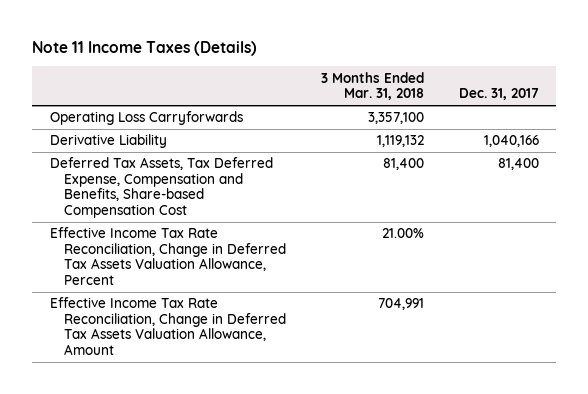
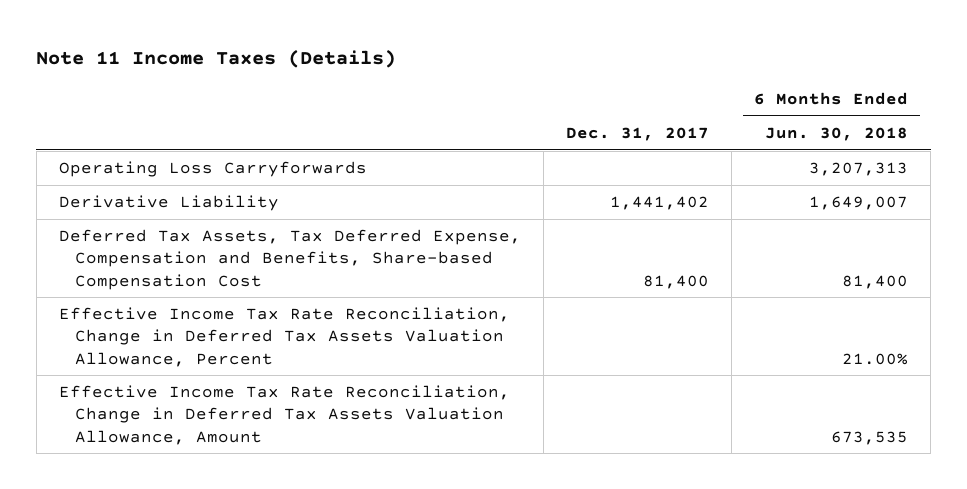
- | 3 Months Ended Mar. 31, 2018 | Dec. 31, 2017
+ | Dec. 31, 2017 | 6 Months Ended Jun. 30, 2018
- Derivative Liability | 1,119,132 | 1,040,166
+ Derivative Liability | 1,441,402 | 1,649,007

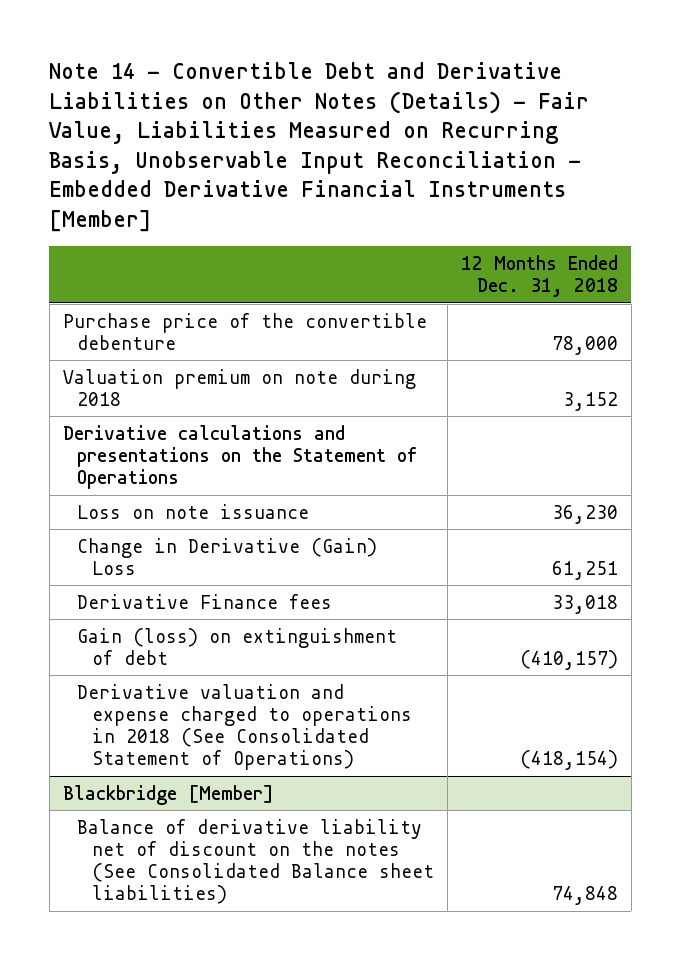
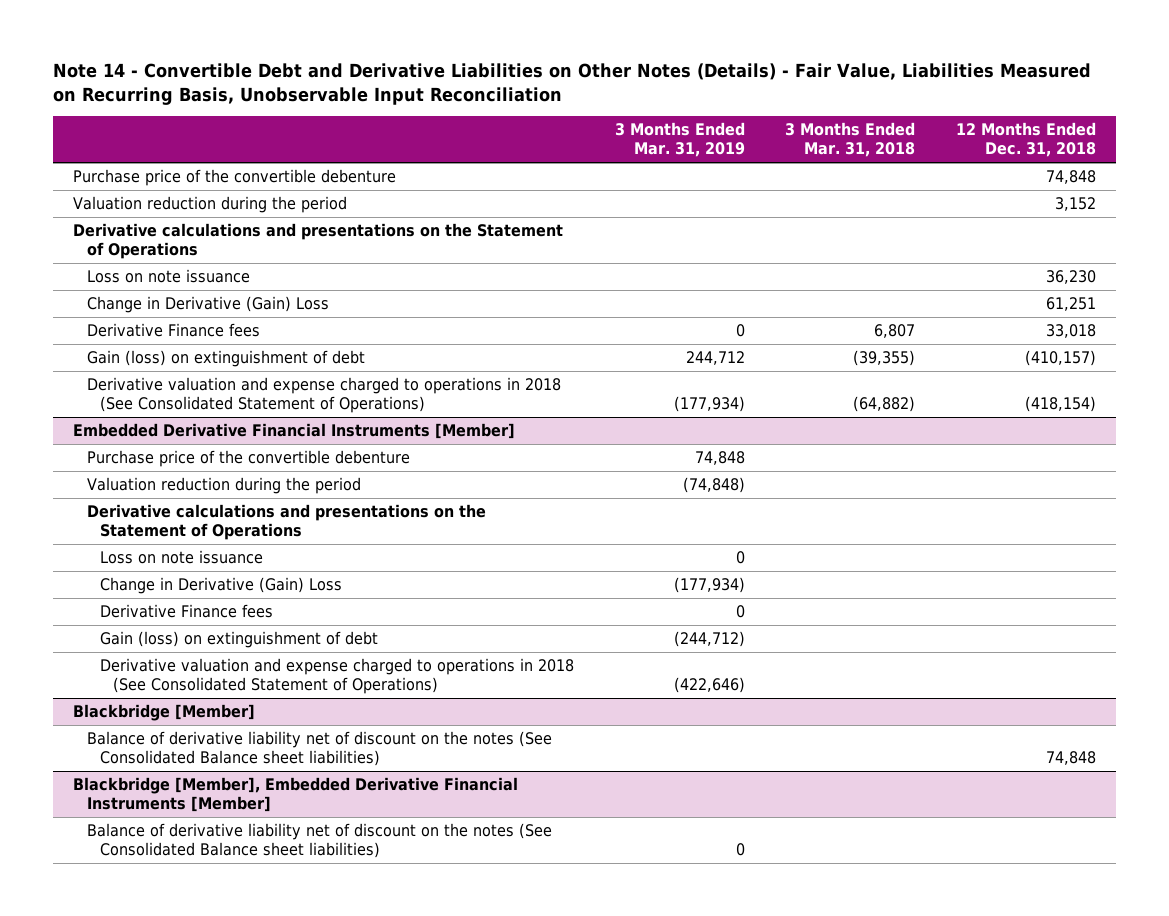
- Note 14 - Convertible Debt and Derivative Liabilities on Other Notes (Details) - Fair Value, Liabilities Measured on Recurring Basis, Unobservable Input Reconciliation - Embedded Derivative Financial Instruments [Member]
+ Note 14 - Convertible Debt and Derivative Liabilities on Other Notes (Details) - Fair Value, Liabilities Measured on Recurring Basis, Unobservable Input Reconciliation
- | 12 Months Ended Dec. 31, 2018
+ | 3 Months Ended Mar. 31, 2019 | 3 Months Ended Mar. 31, 2018 | 12 Months Ended Dec. 31, 2018
- Purchase price of the convertible debenture | 78,000
- Valuation premium on note during 2018 | 3,152
+ Purchase price of the convertible debenture | | | 74,848
+ Valuation reduction during the period | | | 3,152
+ Embedded Derivative Financial Instruments [Member]
+ Purchase price of the convertible debenture | 74,848 | |
+ Valuation reduction during the period | (74,848) | |
+ Derivative calculations and presentations on the Statement of Operations
+ Loss on note issuance | 0 | |
+ Change in Derivative (Gain) Loss | (177,934) | |
+ Derivative Finance fees | 0 | |
+ Gain (loss) on extinguishment of debt | (244,712) | |
+ Derivative valuation and expense charged to operations in 2018 (See Consolidated Statement of Operations) | (422,646) | |
+ Blackbridge [Member], Embedded Derivative Financial Instruments [Member]
+ Balance of derivative liability net of discount on the notes (See Consolidated Balance sheet liabilities) | 0 | |

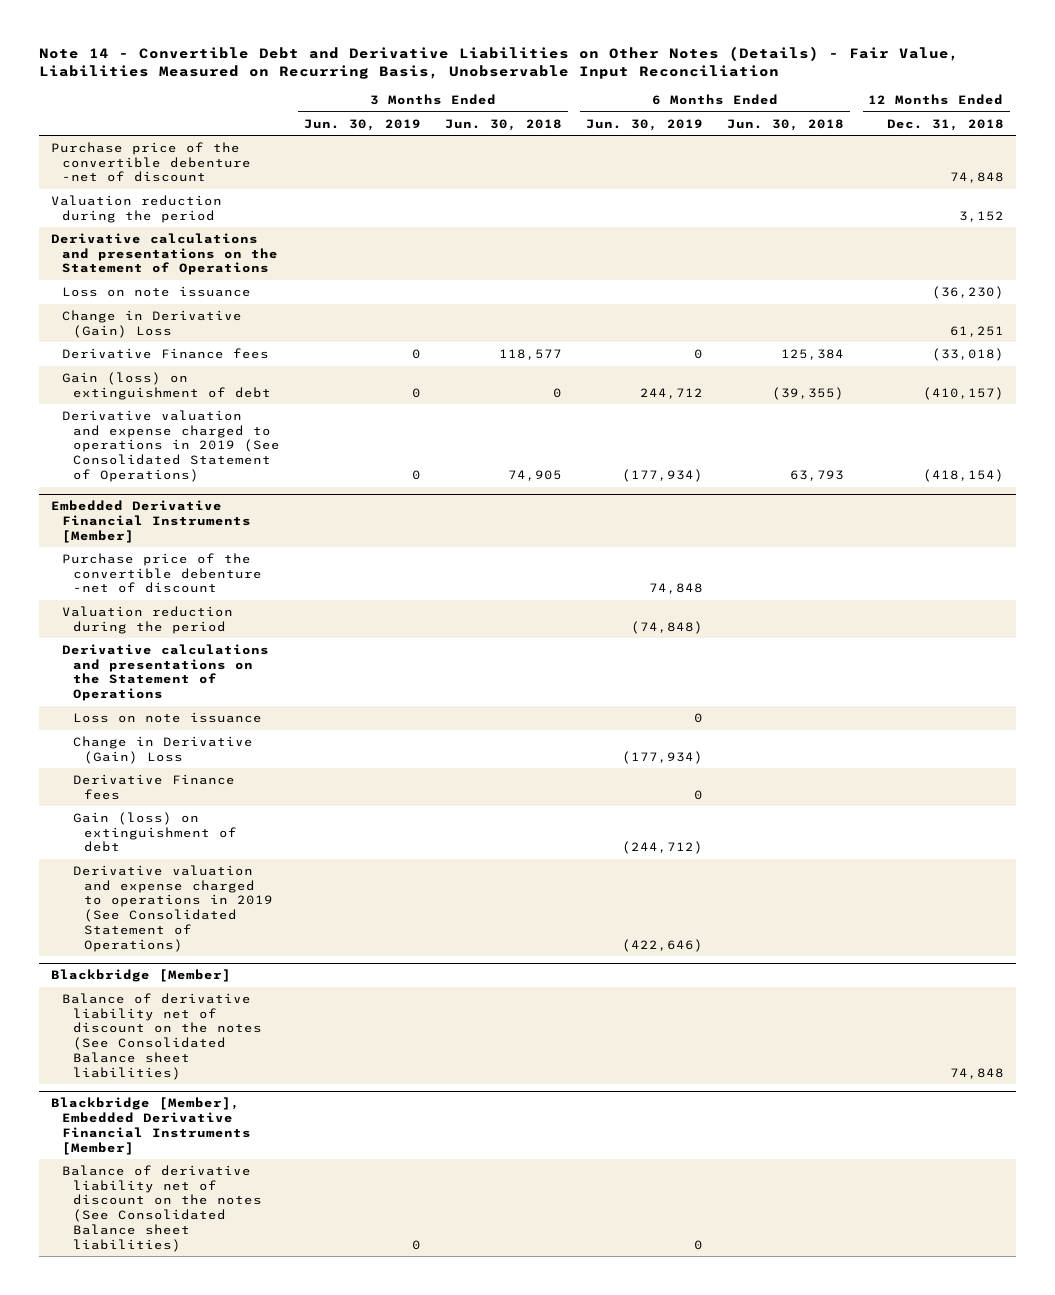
- | 3 Months Ended Mar. 31, 2019 | 3 Months Ended Mar. 31, 2018 | 12 Months Ended Dec. 31, 2018
+ | 3 Months Ended Jun. 30, 2019 | 3 Months Ended Jun. 30, 2018 | 6 Months Ended Jun. 30, 2019 | 6 Months Ended Jun. 30, 2018 | 12 Months Ended Dec. 31, 2018
- Purchase price of the convertible debenture | | | 74,848
+ Purchase price of the convertible debenture -net of discount | | | | | 74,848
- Loss on note issuance | | | 36,230
+ Loss on note issuance | | | | | (36,230)
- Derivative Finance fees | 0 | 6,807 | 33,018
+ Derivative Finance fees | 0 | 118,577 | 0 | 125,384 | (33,018)
- Derivative valuation and expense charged to operations in 2018 (See Consolidated Statement of Operations) | (177,934) | (64,882) | (418,154)
+ Derivative valuation and expense charged to operations in 2019 (See Consolidated Statement of Operations) | 0 | 74,905 | (177,934) | 63,793 | (418,154)
@ Embedded Derivative Financial Instruments [Member]
- Purchase price of the convertible debenture | 74,848 | |
+ Purchase price of the convertible debenture -net of discount | | | 74,848 | |
- Derivative valuation and expense charged to operations in 2018 (See Consolidated Statement of Operations) | (422,646) | |
+ Derivative valuation and expense charged to operations in 2019 (See Consolidated Statement of Operations) | | | (422,646) | |

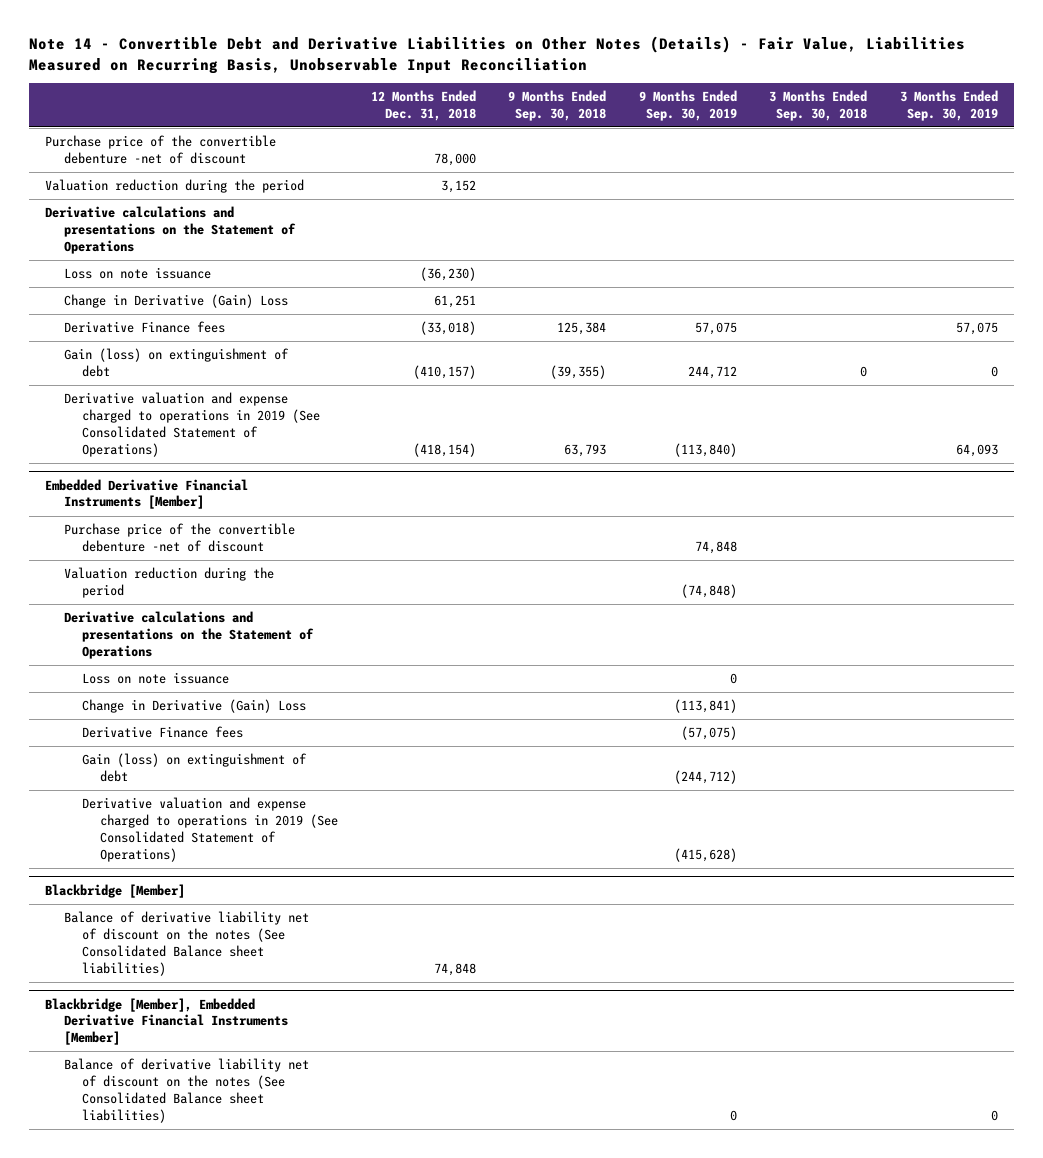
- | 3 Months Ended Jun. 30, 2019 | 3 Months Ended Jun. 30, 2018 | 6 Months Ended Jun. 30, 2019 | 6 Months Ended Jun. 30, 2018 | 12 Months Ended Dec. 31, 2018
+ | 12 Months Ended Dec. 31, 2018 | 9 Months Ended Sep. 30, 2018 | 9 Months Ended Sep. 30, 2019 | 3 Months Ended Sep. 30, 2018 | 3 Months Ended Sep. 30, 2019
- Purchase price of the convertible debenture -net of discount | | | | | 74,848
+ Purchase price of the convertible debenture -net of discount | 78,000 | | | |

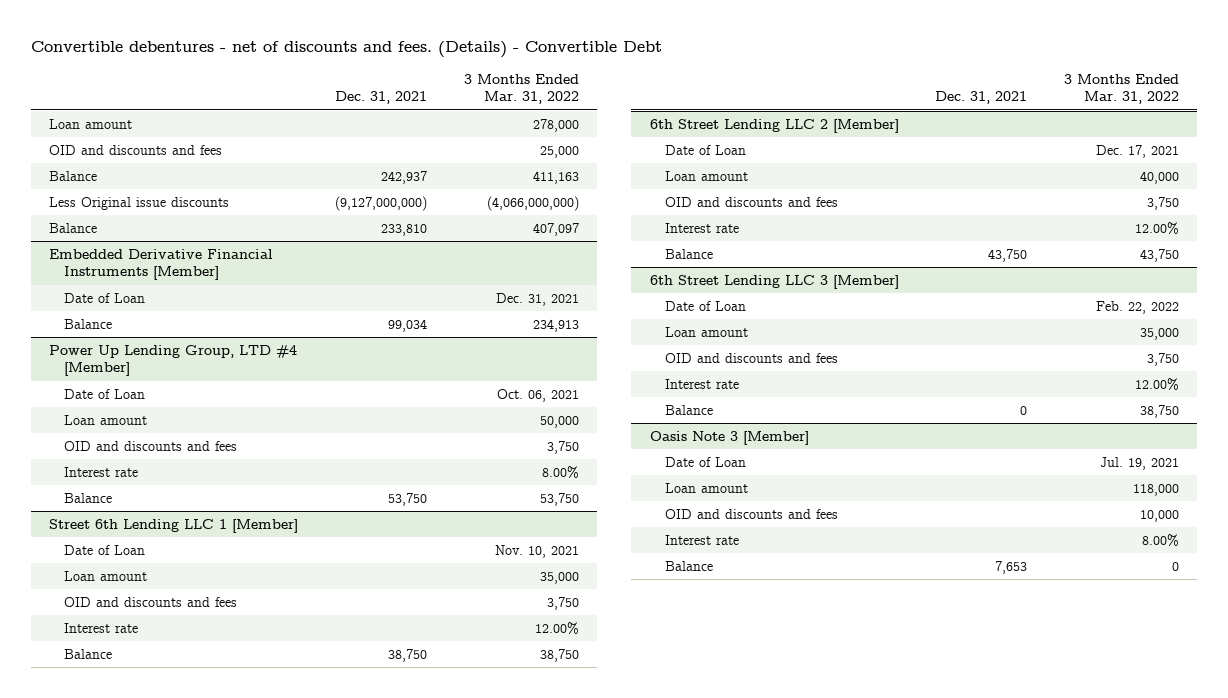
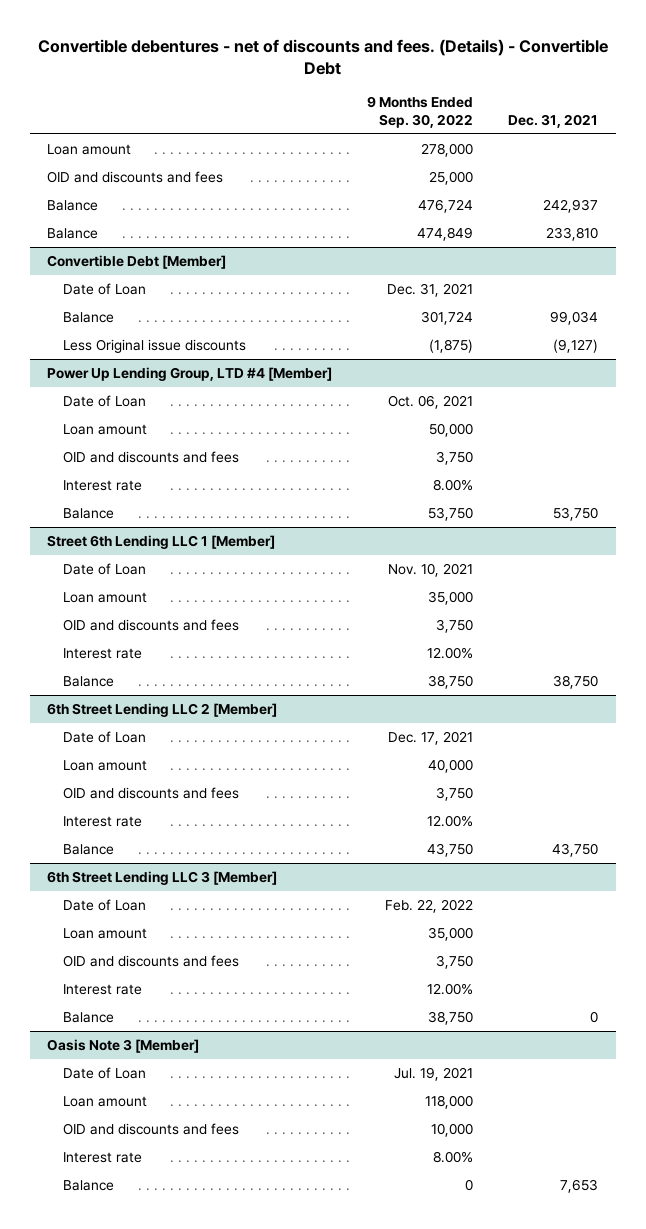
- | Dec. 31, 2021 | 3 Months Ended Mar. 31, 2022
+ | 9 Months Ended Sep. 30, 2022 | Dec. 31, 2021
- Less Original issue discounts | (9,127,000,000) | (4,066,000,000)
- Embedded Derivative Financial Instruments [Member]
+ Convertible Debt [Member]
+ Less Original issue discounts | (1,875) | (9,127)

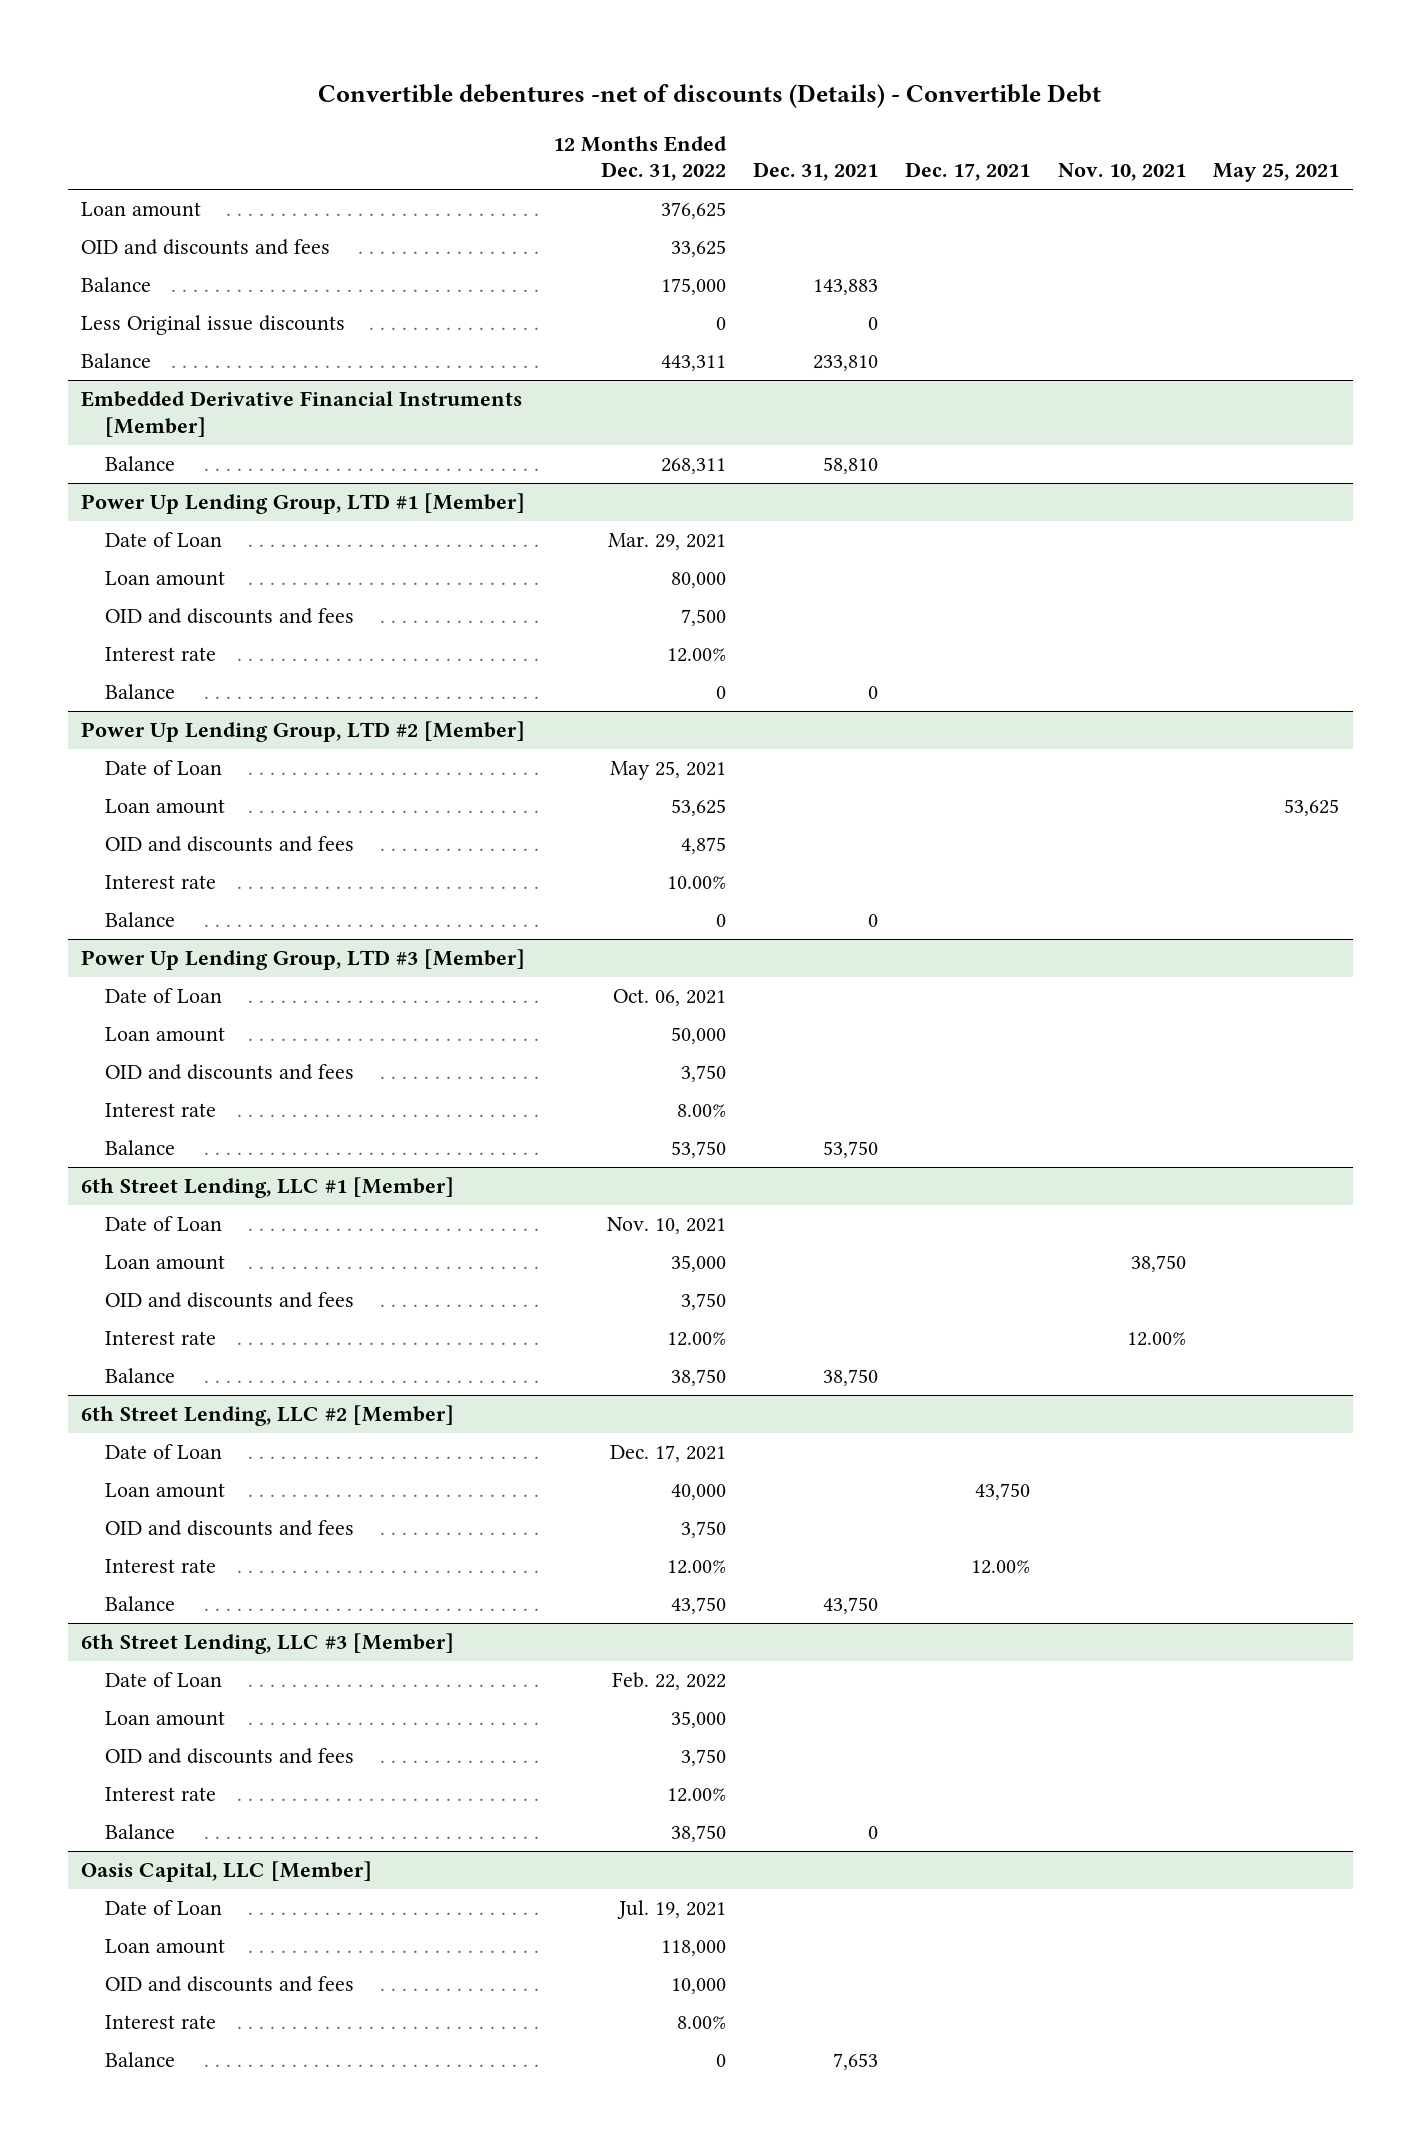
- Convertible debentures - net of discounts and fees. (Details) - Convertible Debt
+ Convertible debentures -net of discounts (Details) - Convertible Debt
- | 9 Months Ended Sep. 30, 2022 | Dec. 31, 2021
+ | 12 Months Ended Dec. 31, 2022 | Dec. 31, 2021 | Dec. 17, 2021 | Nov. 10, 2021 | May 25, 2021
- Balance | 476,724 | 242,937
+ Balance | 175,000 | 143,883 | | |
+ Less Original issue discounts | 0 | 0 | | |
- Convertible Debt [Member]
- Date of Loan | Dec. 31, 2021 |
- Balance | 301,724 | 99,034
- Less Original issue discounts | (1,875) | (9,127)
- Power Up Lending Group, LTD #4 [Member]
+ Embedded Derivative Financial Instruments [Member]
+ Balance | 268,311 | 58,810 | | |
+ Power Up Lending Group, LTD #1 [Member]
+ Date of Loan | Mar. 29, 2021 | | | |
+ Loan amount | 80,000 | | | |
+ OID and discounts and fees | 7,500 | | | |
+ Interest rate | 12.00% | | | |
+ Balance | 0 | 0 | | |
+ Power Up Lending Group, LTD #2 [Member]
+ Date of Loan | May 25, 2021 | | | |
+ Loan amount | 53,625 | | | | 53,625
+ OID and discounts and fees | 4,875 | | | |
+ Interest rate | 10.00% | | | |
+ Balance | 0 | 0 | | |
+ Power Up Lending Group, LTD #3 [Member]
- Street 6th Lending LLC 1 [Member]
+ 6th Street Lending, LLC #1 [Member]
- 6th Street Lending LLC 2 [Member]
+ 6th Street Lending, LLC #2 [Member]
- 6th Street Lending LLC 3 [Member]
+ 6th Street Lending, LLC #3 [Member]
- Oasis Note 3 [Member]
+ Oasis Capital, LLC [Member]

